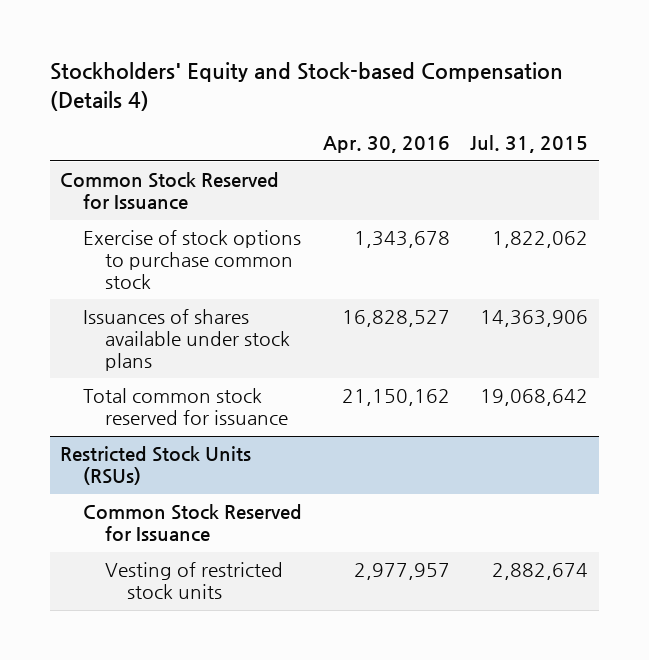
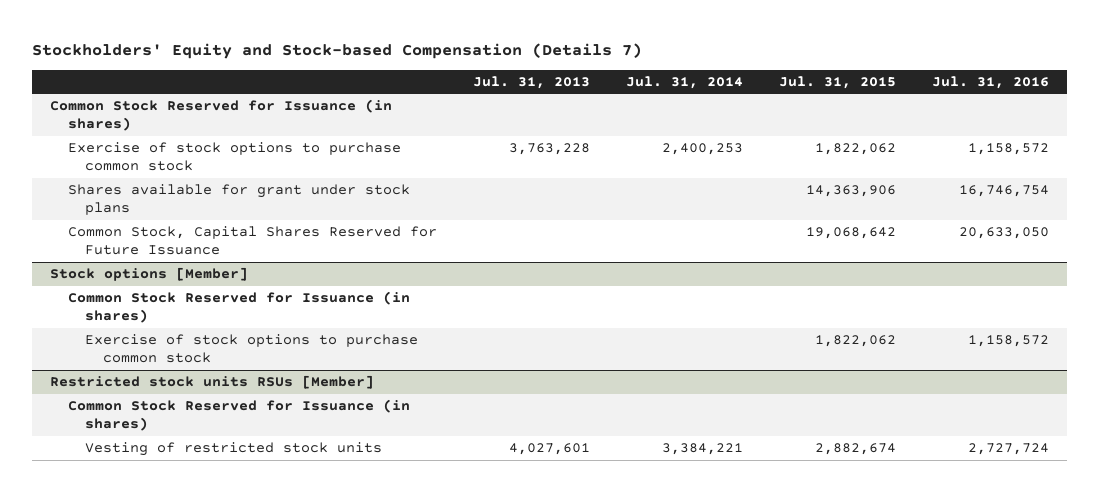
- Stockholders' Equity and Stock-based Compensation (Details 4)
+ Stockholders' Equity and Stock-based Compensation (Details 7)
- | Apr. 30, 2016 | Jul. 31, 2015
+ | Jul. 31, 2013 | Jul. 31, 2014 | Jul. 31, 2015 | Jul. 31, 2016
- Common Stock Reserved for Issuance
+ Common Stock Reserved for Issuance (in shares)
- Issuances of shares available under stock plans | 16,828,527 | 14,363,906
- Total common stock reserved for issuance | 21,150,162 | 19,068,642
- Restricted Stock Units (RSUs)
- Common Stock Reserved for Issuance
+ Shares available for grant under stock plans | | | 14,363,906 | 16,746,754
+ Common Stock, Capital Shares Reserved for Future Issuance | | | 19,068,642 | 20,633,050
+ Stock options [Member]
+ Common Stock Reserved for Issuance (in shares)
+ Exercise of stock options to purchase common stock | | | 1,822,062 | 1,158,572
+ Restricted stock units RSUs [Member]
+ Common Stock Reserved for Issuance (in shares)

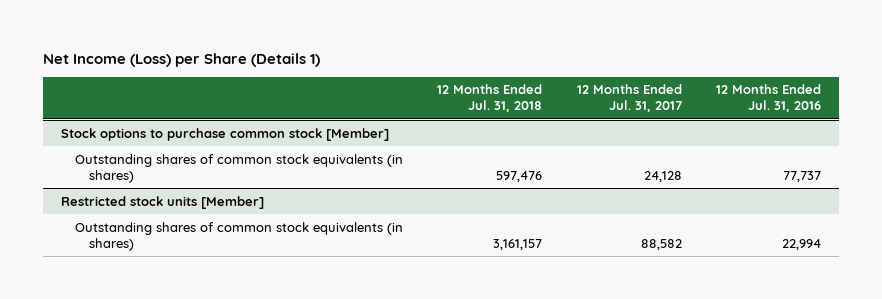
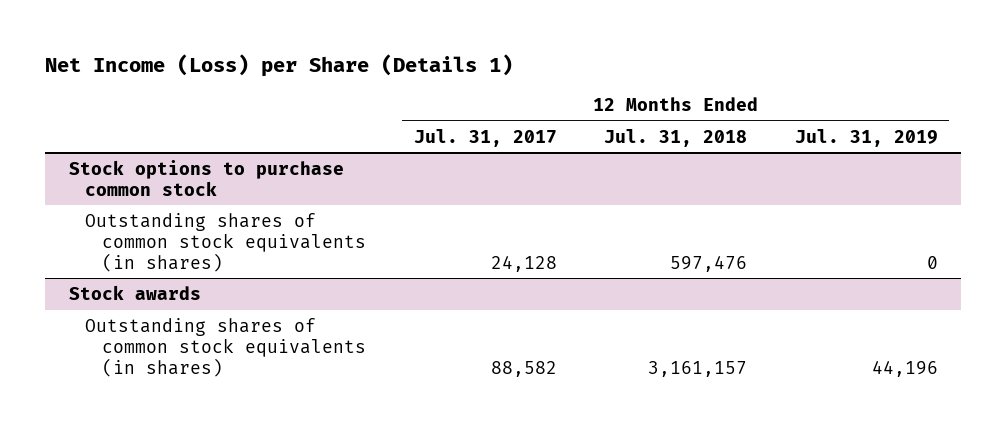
- | 12 Months Ended Jul. 31, 2018 | 12 Months Ended Jul. 31, 2017 | 12 Months Ended Jul. 31, 2016
+ | 12 Months Ended Jul. 31, 2017 | 12 Months Ended Jul. 31, 2018 | 12 Months Ended Jul. 31, 2019
- Stock options to purchase common stock [Member]
+ Stock options to purchase common stock
- Restricted stock units [Member]
+ Stock awards

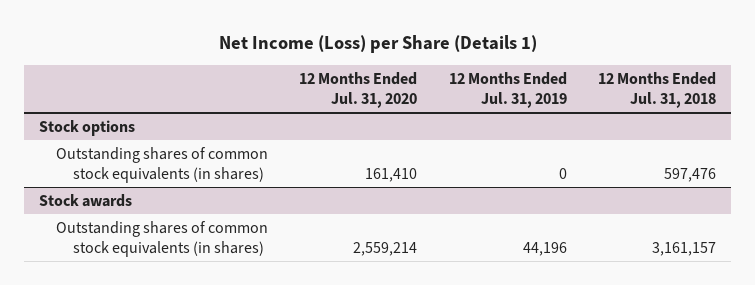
- | 12 Months Ended Jul. 31, 2017 | 12 Months Ended Jul. 31, 2018 | 12 Months Ended Jul. 31, 2019
+ | 12 Months Ended Jul. 31, 2020 | 12 Months Ended Jul. 31, 2019 | 12 Months Ended Jul. 31, 2018
- Stock options to purchase common stock
+ Stock options

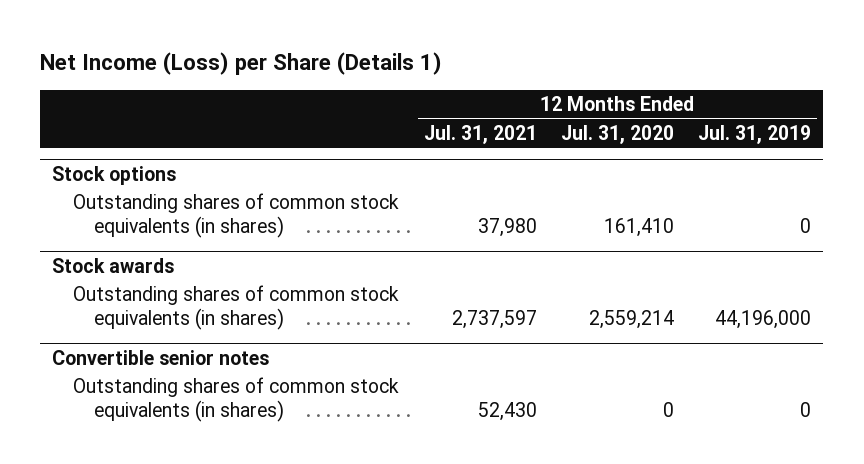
- | 12 Months Ended Jul. 31, 2020 | 12 Months Ended Jul. 31, 2019 | 12 Months Ended Jul. 31, 2018
+ | 12 Months Ended Jul. 31, 2021 | 12 Months Ended Jul. 31, 2020 | 12 Months Ended Jul. 31, 2019
@ Stock awards
- Outstanding shares of common stock equivalents (in shares) | 2,559,214 | 44,196 | 3,161,157
+ Outstanding shares of common stock equivalents (in shares) | 2,737,597 | 2,559,214 | 44,196,000
+ Convertible senior notes
+ Outstanding shares of common stock equivalents (in shares) | 52,430 | 0 | 0

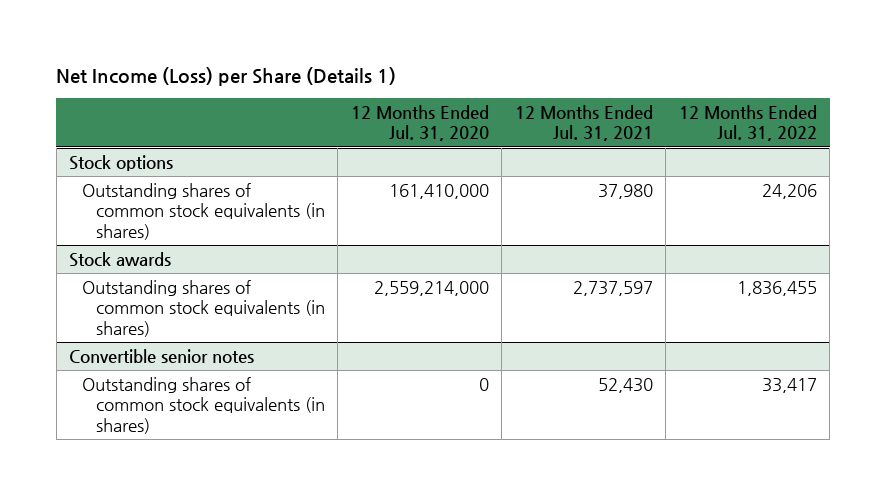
- | 12 Months Ended Jul. 31, 2021 | 12 Months Ended Jul. 31, 2020 | 12 Months Ended Jul. 31, 2019
+ | 12 Months Ended Jul. 31, 2020 | 12 Months Ended Jul. 31, 2021 | 12 Months Ended Jul. 31, 2022
@ Stock options
- Outstanding shares of common stock equivalents (in shares) | 37,980 | 161,410 | 0
+ Outstanding shares of common stock equivalents (in shares) | 161,410,000 | 37,980 | 24,206
@ Stock awards
- Outstanding shares of common stock equivalents (in shares) | 2,737,597 | 2,559,214 | 44,196,000
+ Outstanding shares of common stock equivalents (in shares) | 2,559,214,000 | 2,737,597 | 1,836,455

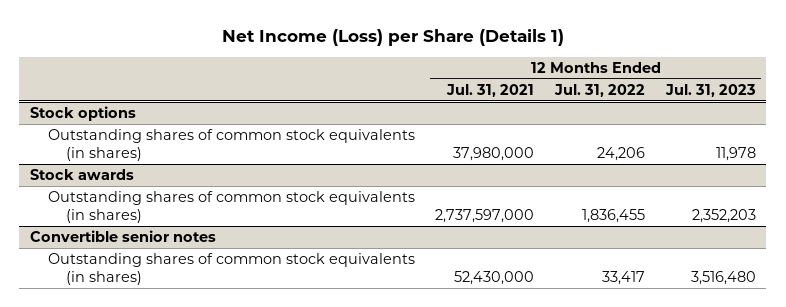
- | 12 Months Ended Jul. 31, 2020 | 12 Months Ended Jul. 31, 2021 | 12 Months Ended Jul. 31, 2022
+ | 12 Months Ended Jul. 31, 2021 | 12 Months Ended Jul. 31, 2022 | 12 Months Ended Jul. 31, 2023
@ Stock options
- Outstanding shares of common stock equivalents (in shares) | 161,410,000 | 37,980 | 24,206
+ Outstanding shares of common stock equivalents (in shares) | 37,980,000 | 24,206 | 11,978
@ Stock awards
- Outstanding shares of common stock equivalents (in shares) | 2,559,214,000 | 2,737,597 | 1,836,455
+ Outstanding shares of common stock equivalents (in shares) | 2,737,597,000 | 1,836,455 | 2,352,203
@ Convertible senior notes
- Outstanding shares of common stock equivalents (in shares) | 0 | 52,430 | 33,417
+ Outstanding shares of common stock equivalents (in shares) | 52,430,000 | 33,417 | 3,516,480

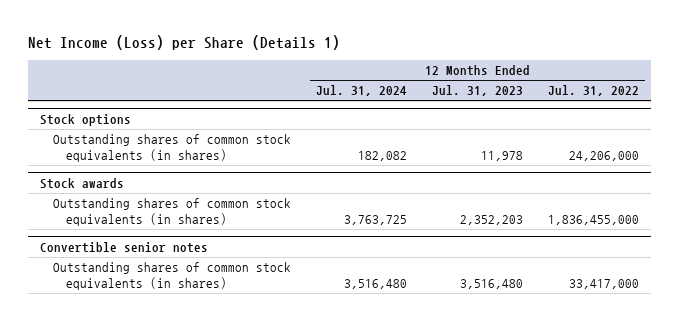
- | 12 Months Ended Jul. 31, 2021 | 12 Months Ended Jul. 31, 2022 | 12 Months Ended Jul. 31, 2023
+ | 12 Months Ended Jul. 31, 2024 | 12 Months Ended Jul. 31, 2023 | 12 Months Ended Jul. 31, 2022
@ Stock options
- Outstanding shares of common stock equivalents (in shares) | 37,980,000 | 24,206 | 11,978
+ Outstanding shares of common stock equivalents (in shares) | 182,082 | 11,978 | 24,206,000
@ Stock awards
- Outstanding shares of common stock equivalents (in shares) | 2,737,597,000 | 1,836,455 | 2,352,203
+ Outstanding shares of common stock equivalents (in shares) | 3,763,725 | 2,352,203 | 1,836,455,000
@ Convertible senior notes
- Outstanding shares of common stock equivalents (in shares) | 52,430,000 | 33,417 | 3,516,480
+ Outstanding shares of common stock equivalents (in shares) | 3,516,480 | 3,516,480 | 33,417,000

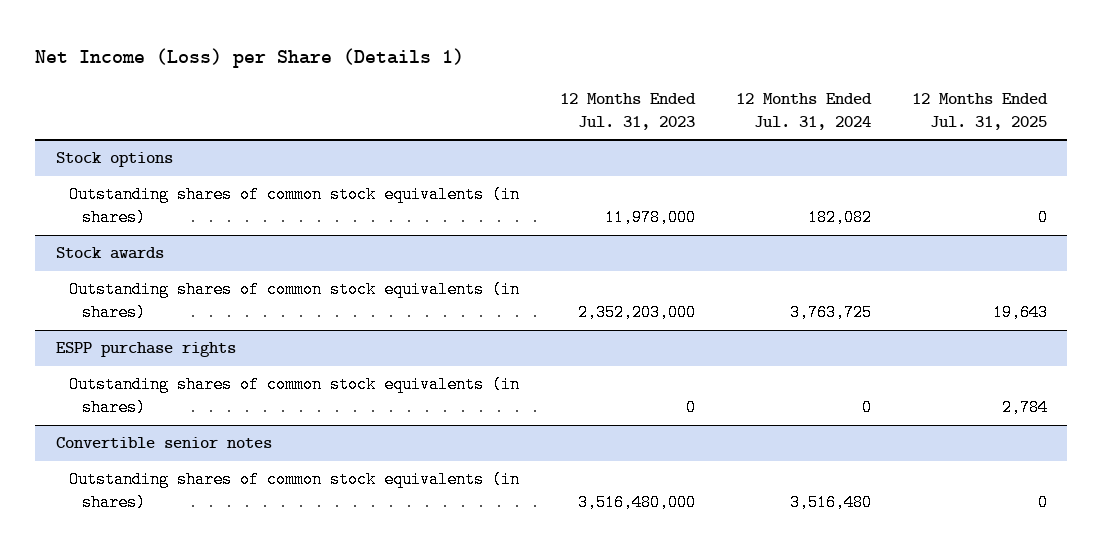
- | 12 Months Ended Jul. 31, 2024 | 12 Months Ended Jul. 31, 2023 | 12 Months Ended Jul. 31, 2022
+ | 12 Months Ended Jul. 31, 2023 | 12 Months Ended Jul. 31, 2024 | 12 Months Ended Jul. 31, 2025
@ Stock options
- Outstanding shares of common stock equivalents (in shares) | 182,082 | 11,978 | 24,206,000
+ Outstanding shares of common stock equivalents (in shares) | 11,978,000 | 182,082 | 0
@ Stock awards
- Outstanding shares of common stock equivalents (in shares) | 3,763,725 | 2,352,203 | 1,836,455,000
+ Outstanding shares of common stock equivalents (in shares) | 2,352,203,000 | 3,763,725 | 19,643
+ ESPP purchase rights
+ Outstanding shares of common stock equivalents (in shares) | 0 | 0 | 2,784
@ Convertible senior notes
- Outstanding shares of common stock equivalents (in shares) | 3,516,480 | 3,516,480 | 33,417,000
+ Outstanding shares of common stock equivalents (in shares) | 3,516,480,000 | 3,516,480 | 0

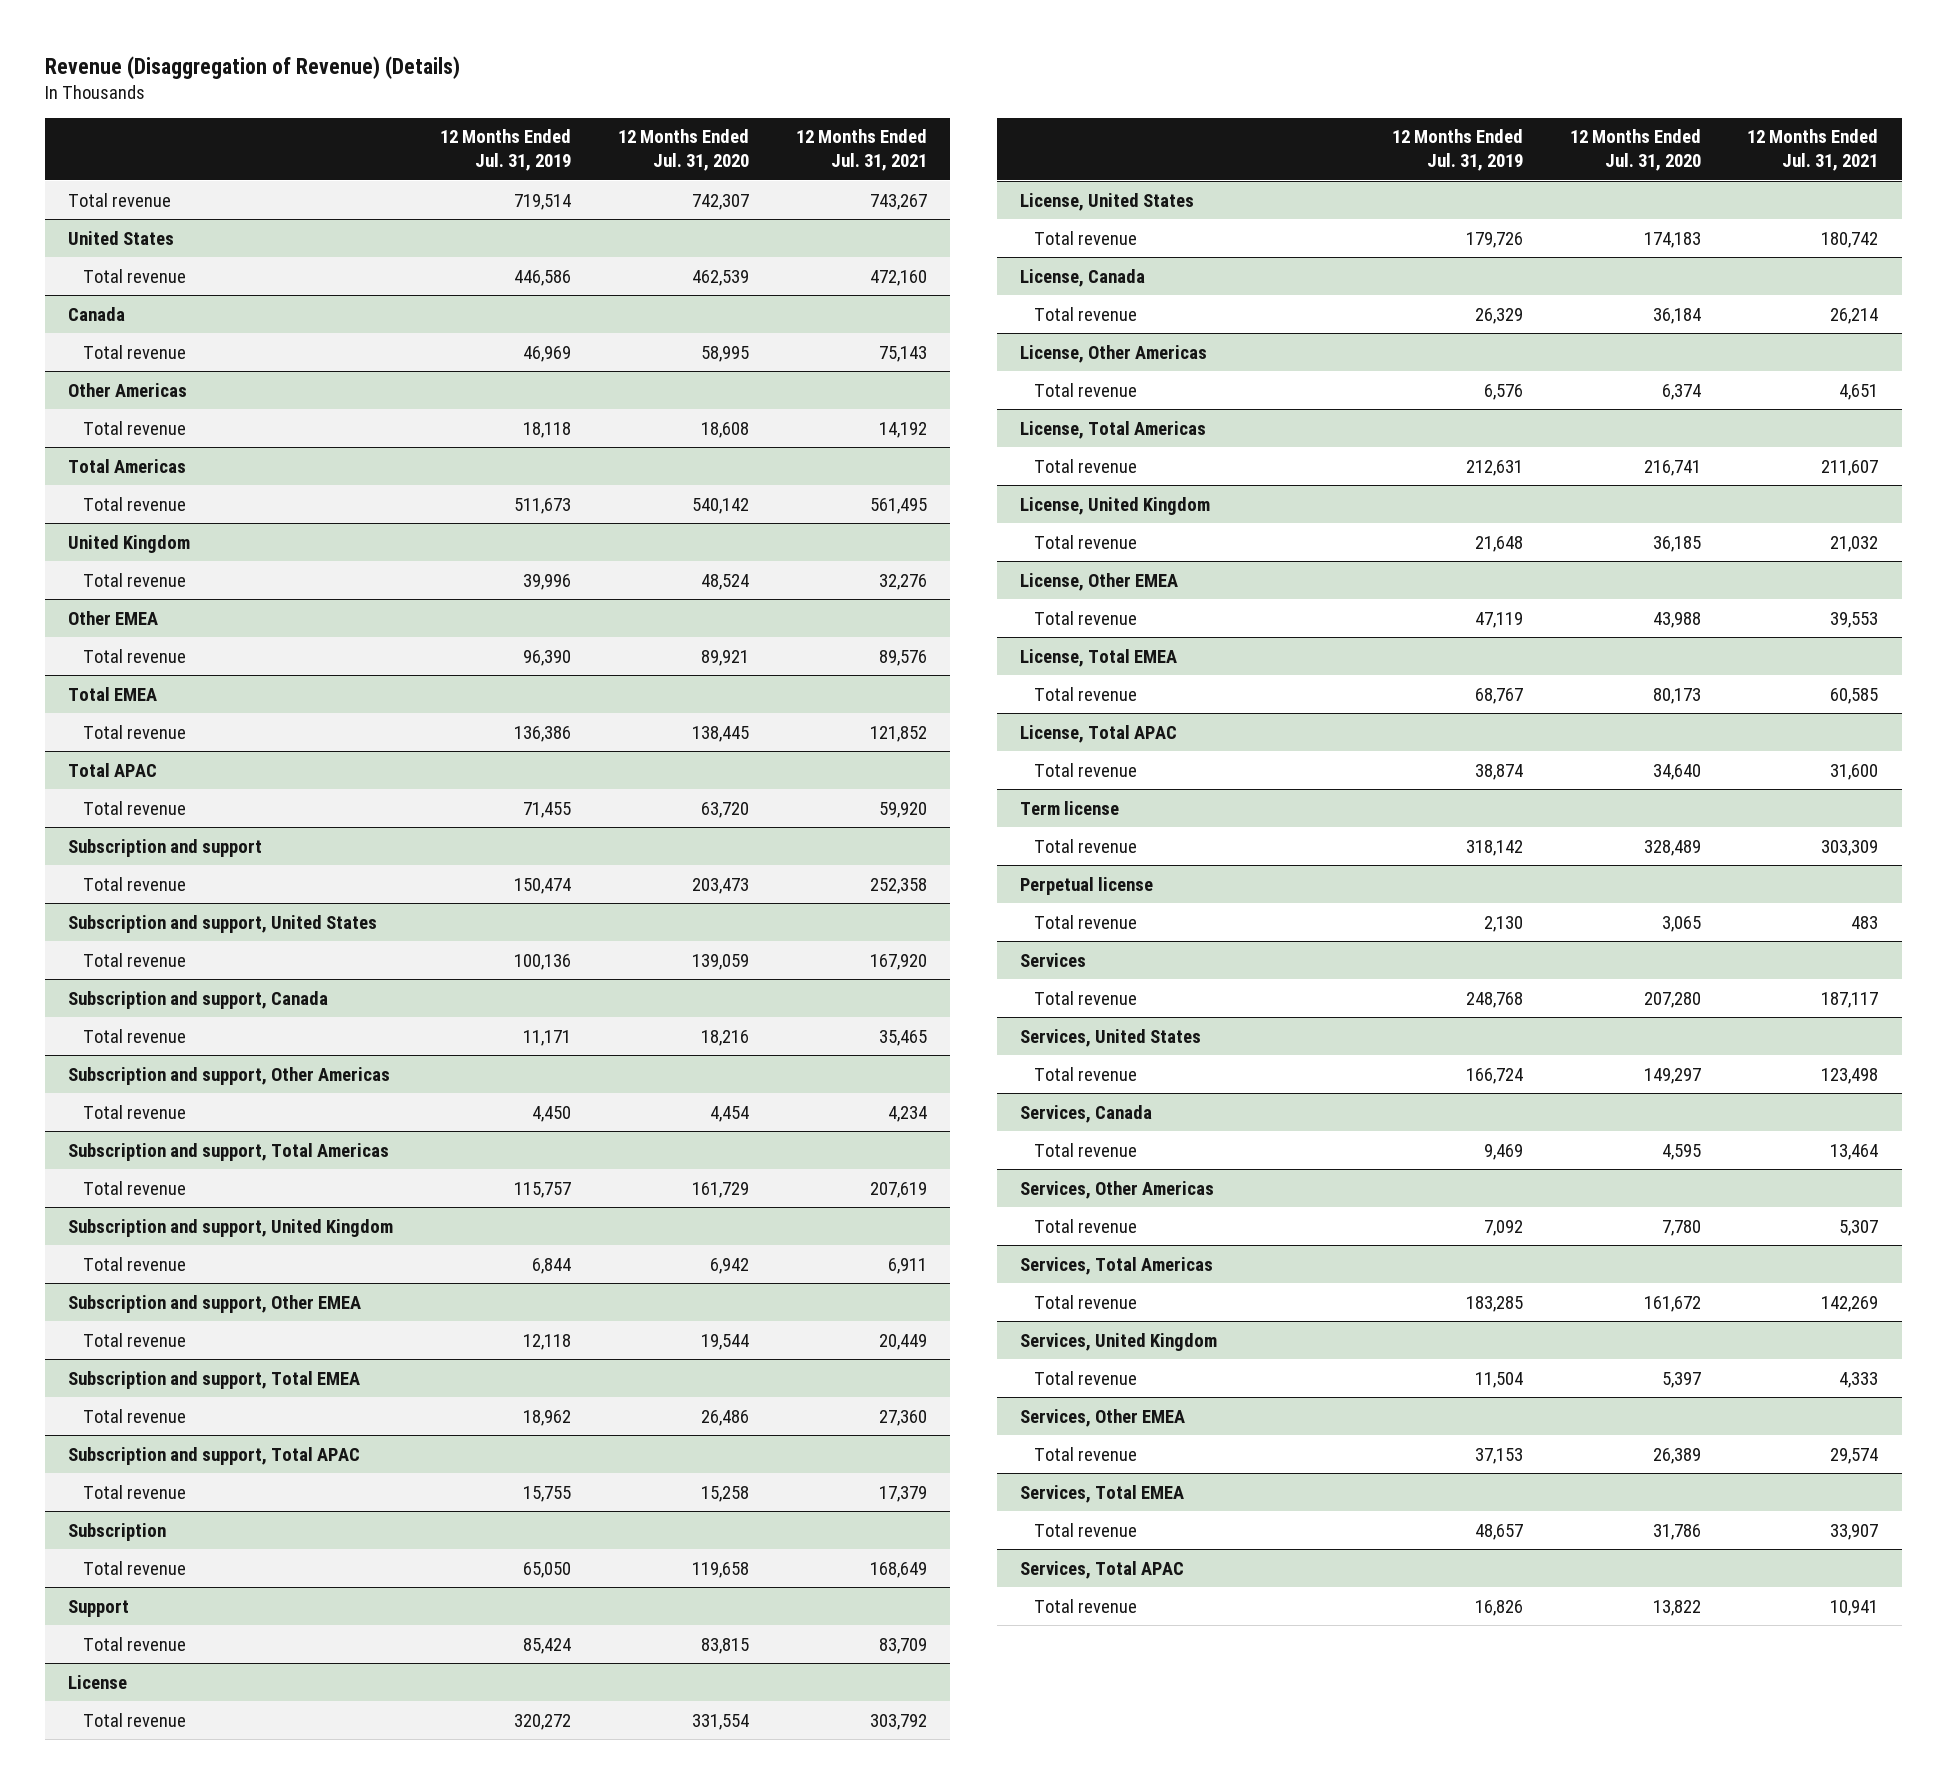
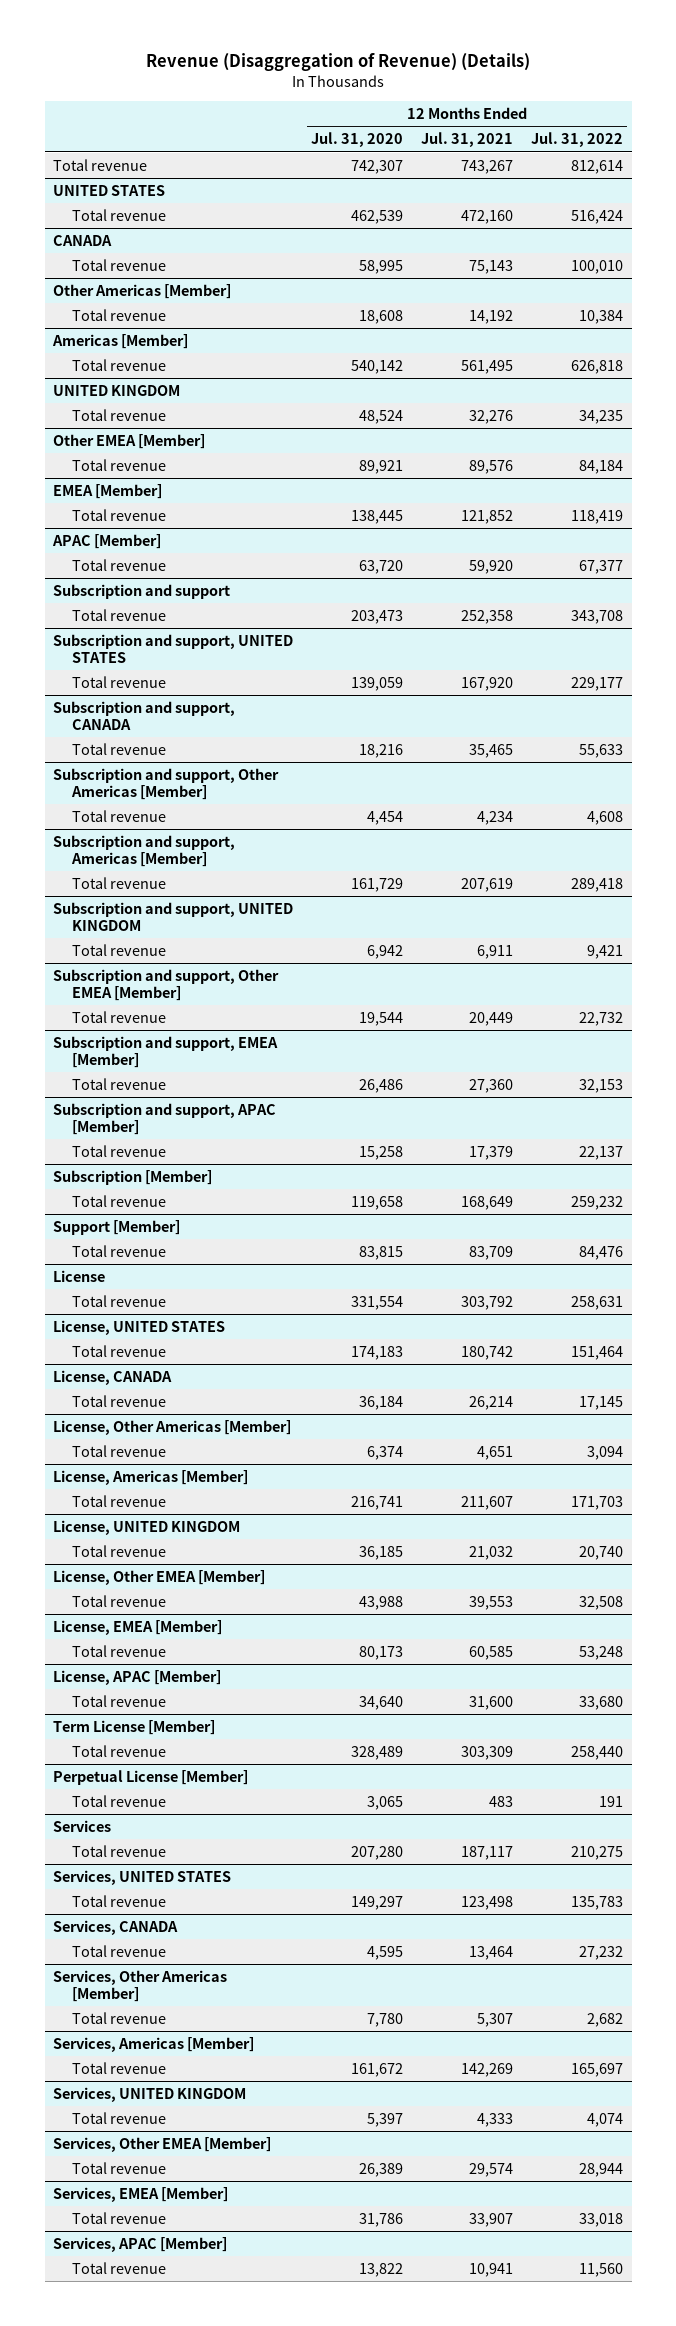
- | 12 Months Ended Jul. 31, 2019 | 12 Months Ended Jul. 31, 2020 | 12 Months Ended Jul. 31, 2021
+ | 12 Months Ended Jul. 31, 2020 | 12 Months Ended Jul. 31, 2021 | 12 Months Ended Jul. 31, 2022
- United States
+ UNITED STATES
- Canada
+ CANADA
- Other Americas
+ Other Americas [Member]
- Total Americas
+ Americas [Member]
- United Kingdom
+ UNITED KINGDOM
- Other EMEA
+ Other EMEA [Member]
- Total EMEA
+ EMEA [Member]
- Total APAC
+ APAC [Member]
- Subscription and support, United States
+ Subscription and support, UNITED STATES
- Subscription and support, Canada
+ Subscription and support, CANADA
- Subscription and support, Other Americas
+ Subscription and support, Other Americas [Member]
- Subscription and support, Total Americas
+ Subscription and support, Americas [Member]
- Subscription and support, United Kingdom
+ Subscription and support, UNITED KINGDOM
- Subscription and support, Other EMEA
+ Subscription and support, Other EMEA [Member]
- Subscription and support, Total EMEA
+ Subscription and support, EMEA [Member]
- Subscription and support, Total APAC
+ Subscription and support, APAC [Member]
- Subscription
+ Subscription [Member]
- Support
+ Support [Member]
- License, United States
+ License, UNITED STATES
- License, Canada
+ License, CANADA
- License, Other Americas
+ License, Other Americas [Member]
- License, Total Americas
+ License, Americas [Member]
- License, United Kingdom
+ License, UNITED KINGDOM
- License, Other EMEA
+ License, Other EMEA [Member]
- License, Total EMEA
+ License, EMEA [Member]
- License, Total APAC
+ License, APAC [Member]
- Term license
+ Term License [Member]
- Perpetual license
+ Perpetual License [Member]
- Services, United States
+ Services, UNITED STATES
- Services, Canada
+ Services, CANADA
- Services, Other Americas
+ Services, Other Americas [Member]
- Services, Total Americas
+ Services, Americas [Member]
- Services, United Kingdom
+ Services, UNITED KINGDOM
- Services, Other EMEA
+ Services, Other EMEA [Member]
- Services, Total EMEA
+ Services, EMEA [Member]
- Services, Total APAC
+ Services, APAC [Member]

